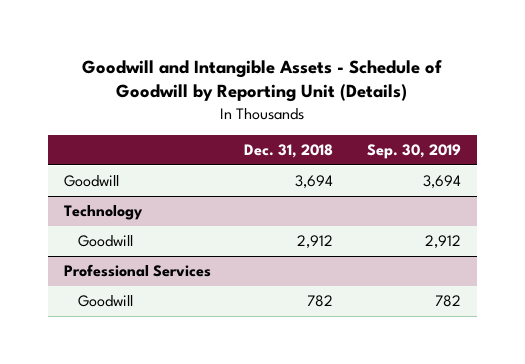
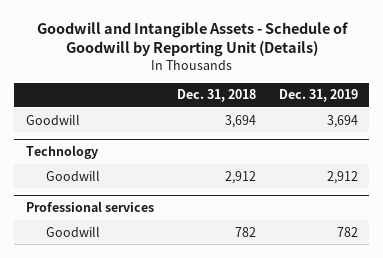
- | Dec. 31, 2018 | Sep. 30, 2019
+ | Dec. 31, 2018 | Dec. 31, 2019
- Professional Services
+ Professional services

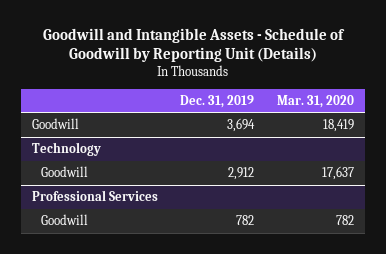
- | Dec. 31, 2018 | Dec. 31, 2019
+ | Dec. 31, 2019 | Mar. 31, 2020
- Professional services
+ Professional Services

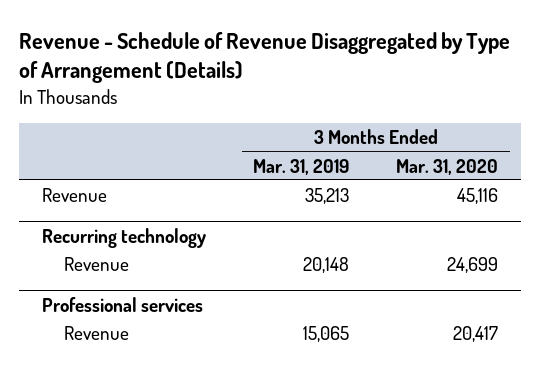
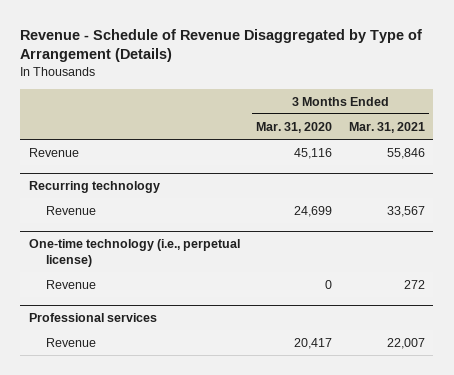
- | 3 Months Ended Mar. 31, 2019 | 3 Months Ended Mar. 31, 2020
+ | 3 Months Ended Mar. 31, 2020 | 3 Months Ended Mar. 31, 2021
+ One-time technology (i.e., perpetual license)
+ Revenue | 0 | 272

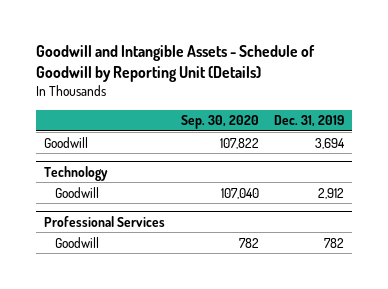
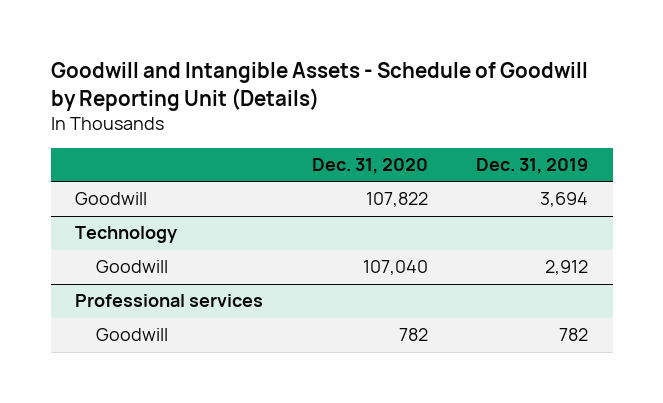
- | Sep. 30, 2020 | Dec. 31, 2019
+ | Dec. 31, 2020 | Dec. 31, 2019
- Professional Services
+ Professional services

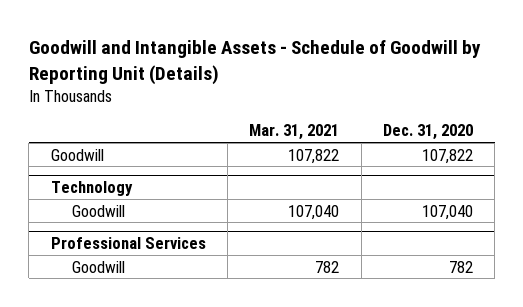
- | Dec. 31, 2020 | Dec. 31, 2019
+ | Mar. 31, 2021 | Dec. 31, 2020
- Professional services
+ Professional Services

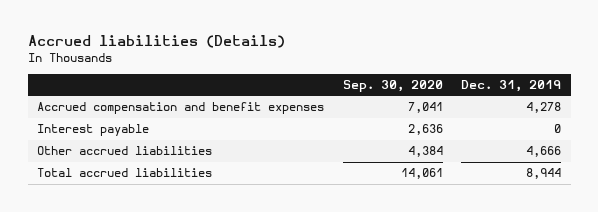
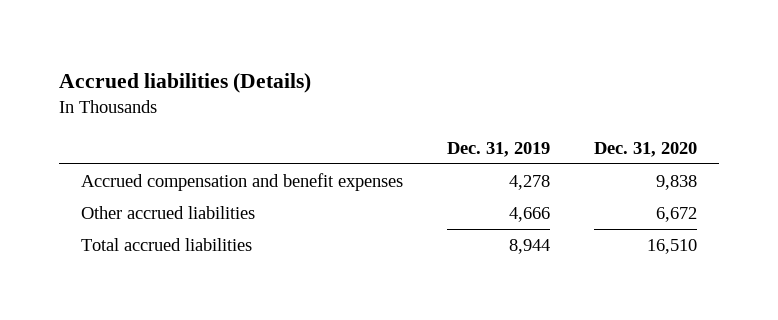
- | Sep. 30, 2020 | Dec. 31, 2019
+ | Dec. 31, 2019 | Dec. 31, 2020
- Interest payable | 2,636 | 0

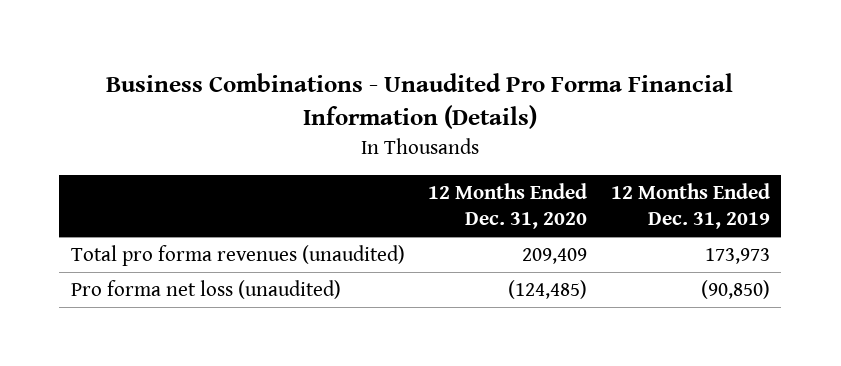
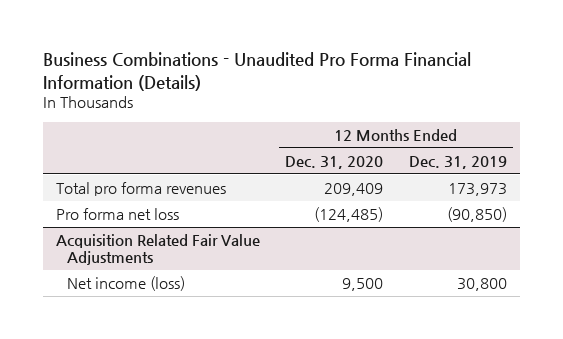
- Total pro forma revenues (unaudited) | 209,409 | 173,973
- Pro forma net loss (unaudited) | (124,485) | (90,850)
+ Total pro forma revenues | 209,409 | 173,973
+ Pro forma net loss | (124,485) | (90,850)
+ Acquisition Related Fair Value Adjustments
+ Net income (loss) | 9,500 | 30,800

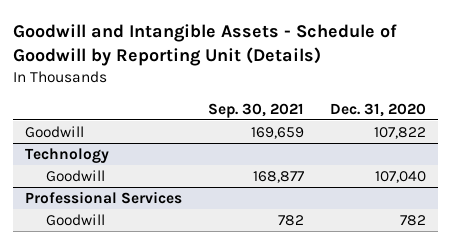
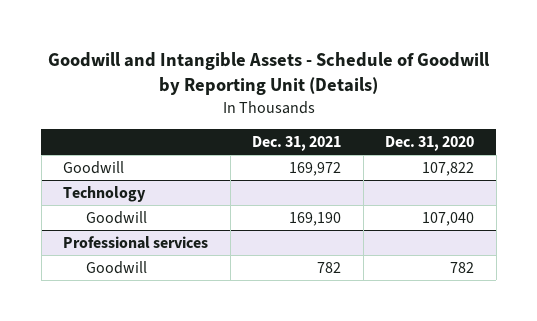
- | Sep. 30, 2021 | Dec. 31, 2020
+ | Dec. 31, 2021 | Dec. 31, 2020
- Professional Services
+ Professional services

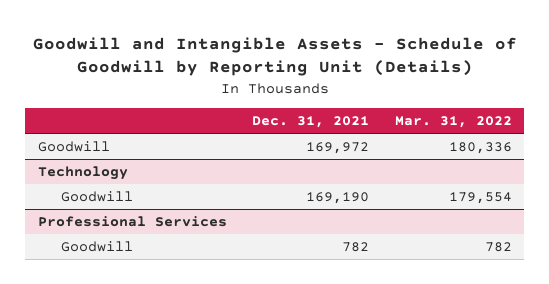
- | Dec. 31, 2021 | Dec. 31, 2020
+ | Dec. 31, 2021 | Mar. 31, 2022
- Professional services
+ Professional Services

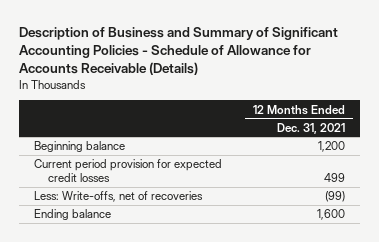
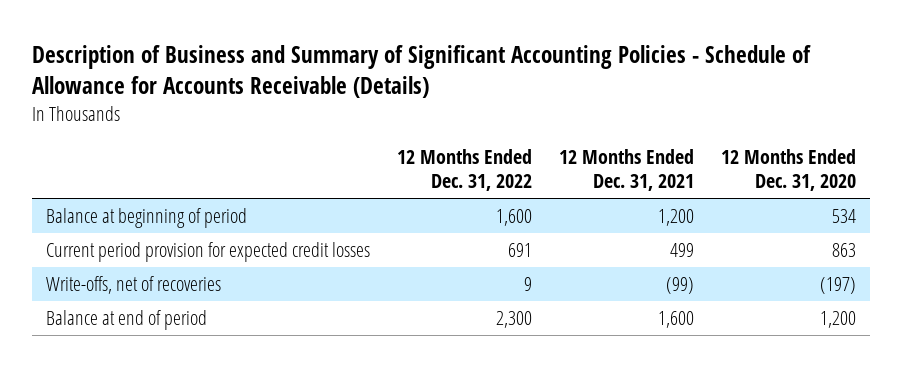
- | 12 Months Ended Dec. 31, 2021
+ | 12 Months Ended Dec. 31, 2022 | 12 Months Ended Dec. 31, 2021 | 12 Months Ended Dec. 31, 2020
- Beginning balance | 1,200
+ Balance at beginning of period | 1,600 | 1,200 | 534
- Less: Write-offs, net of recoveries | (99)
- Ending balance | 1,600
+ Write-offs, net of recoveries | 9 | (99) | (197)
+ Balance at end of period | 2,300 | 1,600 | 1,200

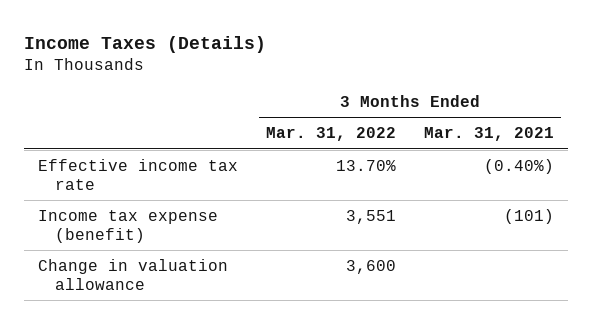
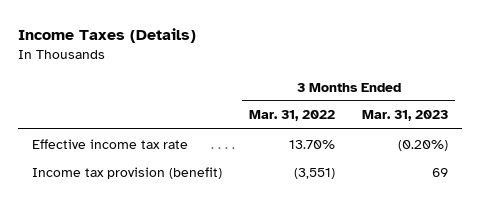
- | 3 Months Ended Mar. 31, 2022 | 3 Months Ended Mar. 31, 2021
+ | 3 Months Ended Mar. 31, 2022 | 3 Months Ended Mar. 31, 2023
- Income tax expense (benefit) | 3,551 | (101)
- Change in valuation allowance | 3,600 |
+ Income tax provision (benefit) | (3,551) | 69

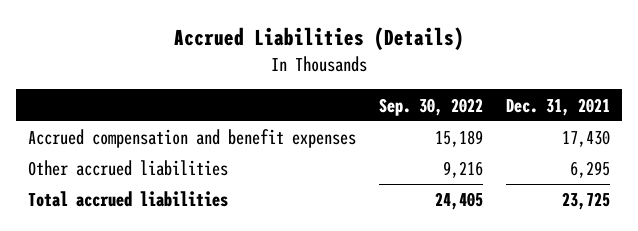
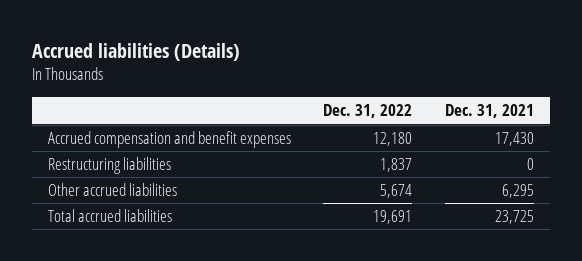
- Accrued Liabilities (Details)
+ Accrued liabilities (Details)
- | Sep. 30, 2022 | Dec. 31, 2021
+ | Dec. 31, 2022 | Dec. 31, 2021
+ Restructuring liabilities | 1,837 | 0

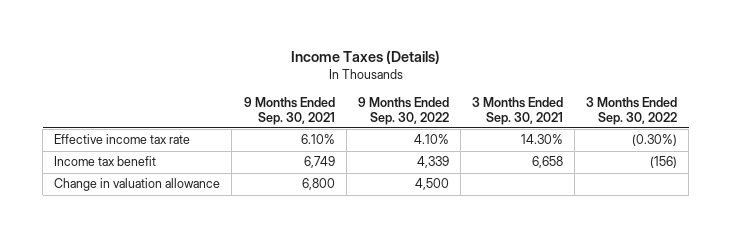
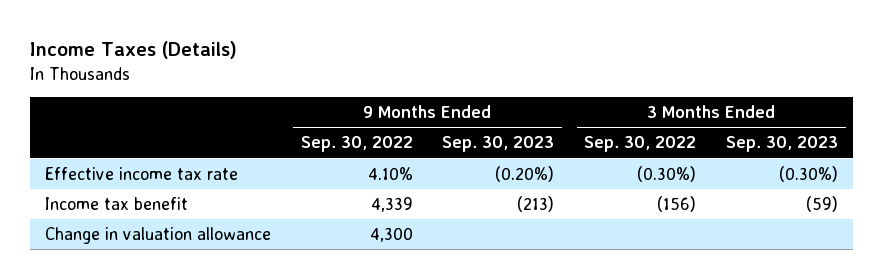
- | 9 Months Ended Sep. 30, 2021 | 9 Months Ended Sep. 30, 2022 | 3 Months Ended Sep. 30, 2021 | 3 Months Ended Sep. 30, 2022
+ | 9 Months Ended Sep. 30, 2022 | 9 Months Ended Sep. 30, 2023 | 3 Months Ended Sep. 30, 2022 | 3 Months Ended Sep. 30, 2023
- Change in valuation allowance | 6,800 | 4,500 | |
+ Change in valuation allowance | 4,300 | | |

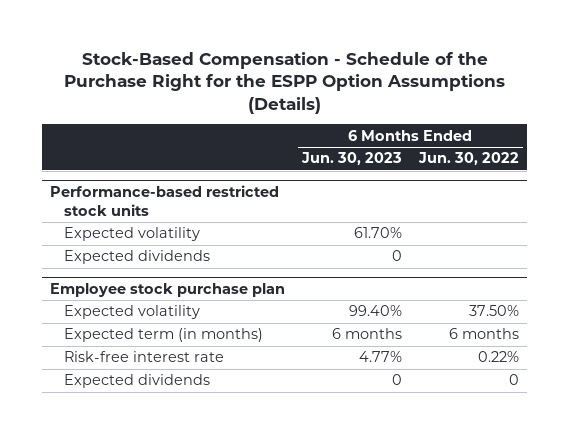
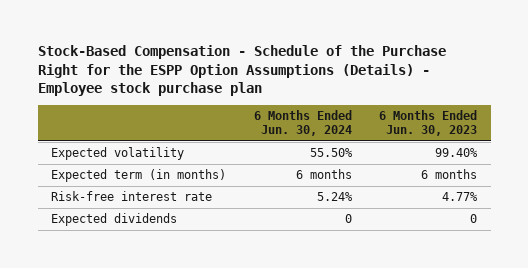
- Stock-Based Compensation - Schedule of the Purchase Right for the ESPP Option Assumptions (Details)
+ Stock-Based Compensation - Schedule of the Purchase Right for the ESPP Option Assumptions (Details) - Employee stock purchase plan
- | 6 Months Ended Jun. 30, 2023 | 6 Months Ended Jun. 30, 2022
+ | 6 Months Ended Jun. 30, 2024 | 6 Months Ended Jun. 30, 2023
- Performance-based restricted stock units
- Expected volatility | 61.70% |
- Expected dividends | 0 |
- Employee stock purchase plan

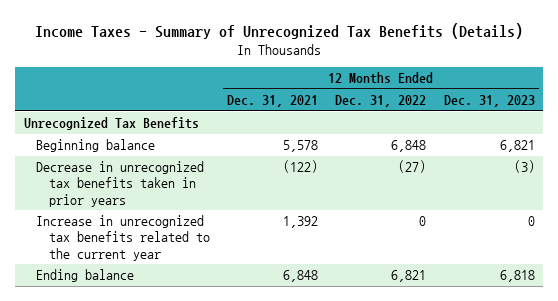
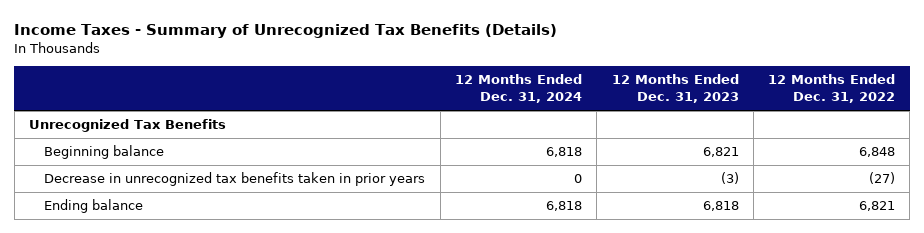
- | 12 Months Ended Dec. 31, 2021 | 12 Months Ended Dec. 31, 2022 | 12 Months Ended Dec. 31, 2023
+ | 12 Months Ended Dec. 31, 2024 | 12 Months Ended Dec. 31, 2023 | 12 Months Ended Dec. 31, 2022
- Increase in unrecognized tax benefits related to the current year | 1,392 | 0 | 0

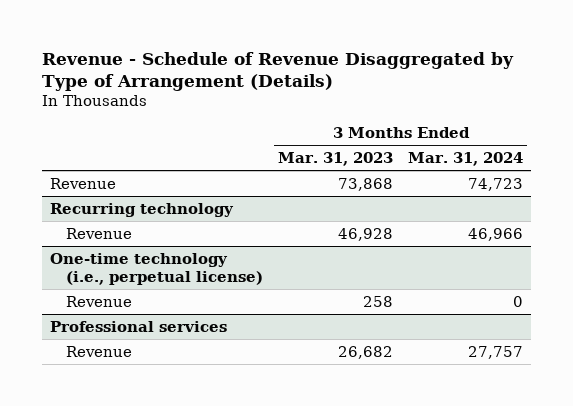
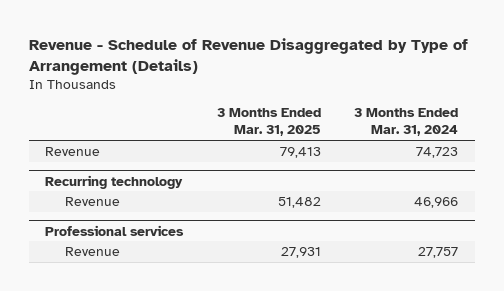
- | 3 Months Ended Mar. 31, 2023 | 3 Months Ended Mar. 31, 2024
+ | 3 Months Ended Mar. 31, 2025 | 3 Months Ended Mar. 31, 2024
- One-time technology (i.e., perpetual license)
- Revenue | 258 | 0

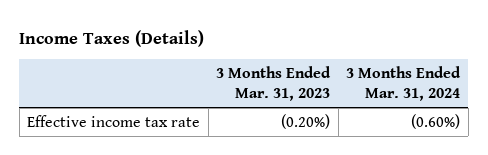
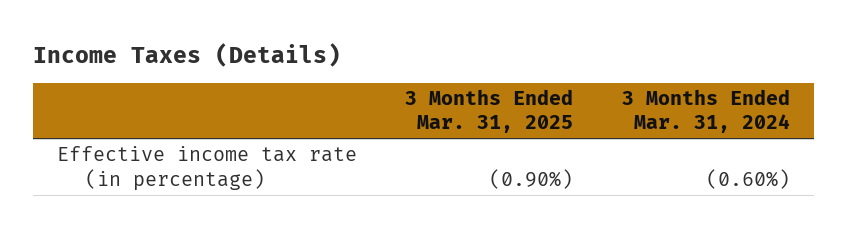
- | 3 Months Ended Mar. 31, 2023 | 3 Months Ended Mar. 31, 2024
+ | 3 Months Ended Mar. 31, 2025 | 3 Months Ended Mar. 31, 2024
- Effective income tax rate | (0.20%) | (0.60%)
+ Effective income tax rate (in percentage) | (0.90%) | (0.60%)

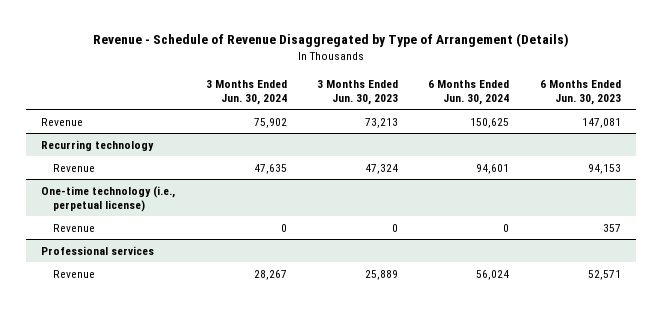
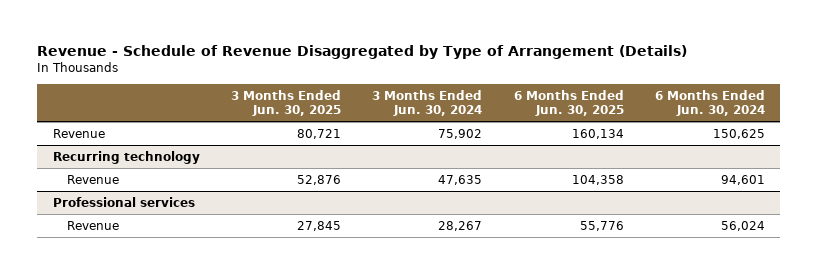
- | 3 Months Ended Jun. 30, 2024 | 3 Months Ended Jun. 30, 2023 | 6 Months Ended Jun. 30, 2024 | 6 Months Ended Jun. 30, 2023
+ | 3 Months Ended Jun. 30, 2025 | 3 Months Ended Jun. 30, 2024 | 6 Months Ended Jun. 30, 2025 | 6 Months Ended Jun. 30, 2024
- One-time technology (i.e., perpetual license)
- Revenue | 0 | 0 | 0 | 357

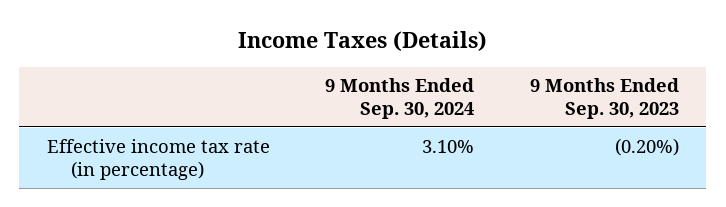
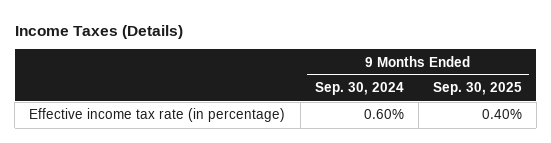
- | 9 Months Ended Sep. 30, 2024 | 9 Months Ended Sep. 30, 2023
+ | 9 Months Ended Sep. 30, 2024 | 9 Months Ended Sep. 30, 2025
- Effective income tax rate (in percentage) | 3.10% | (0.20%)
+ Effective income tax rate (in percentage) | 0.60% | 0.40%

